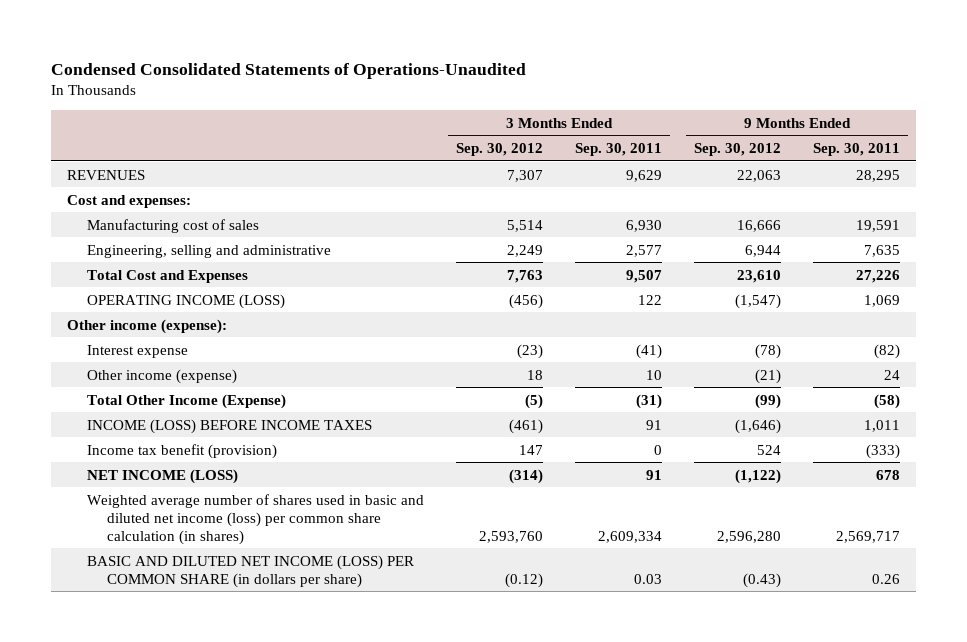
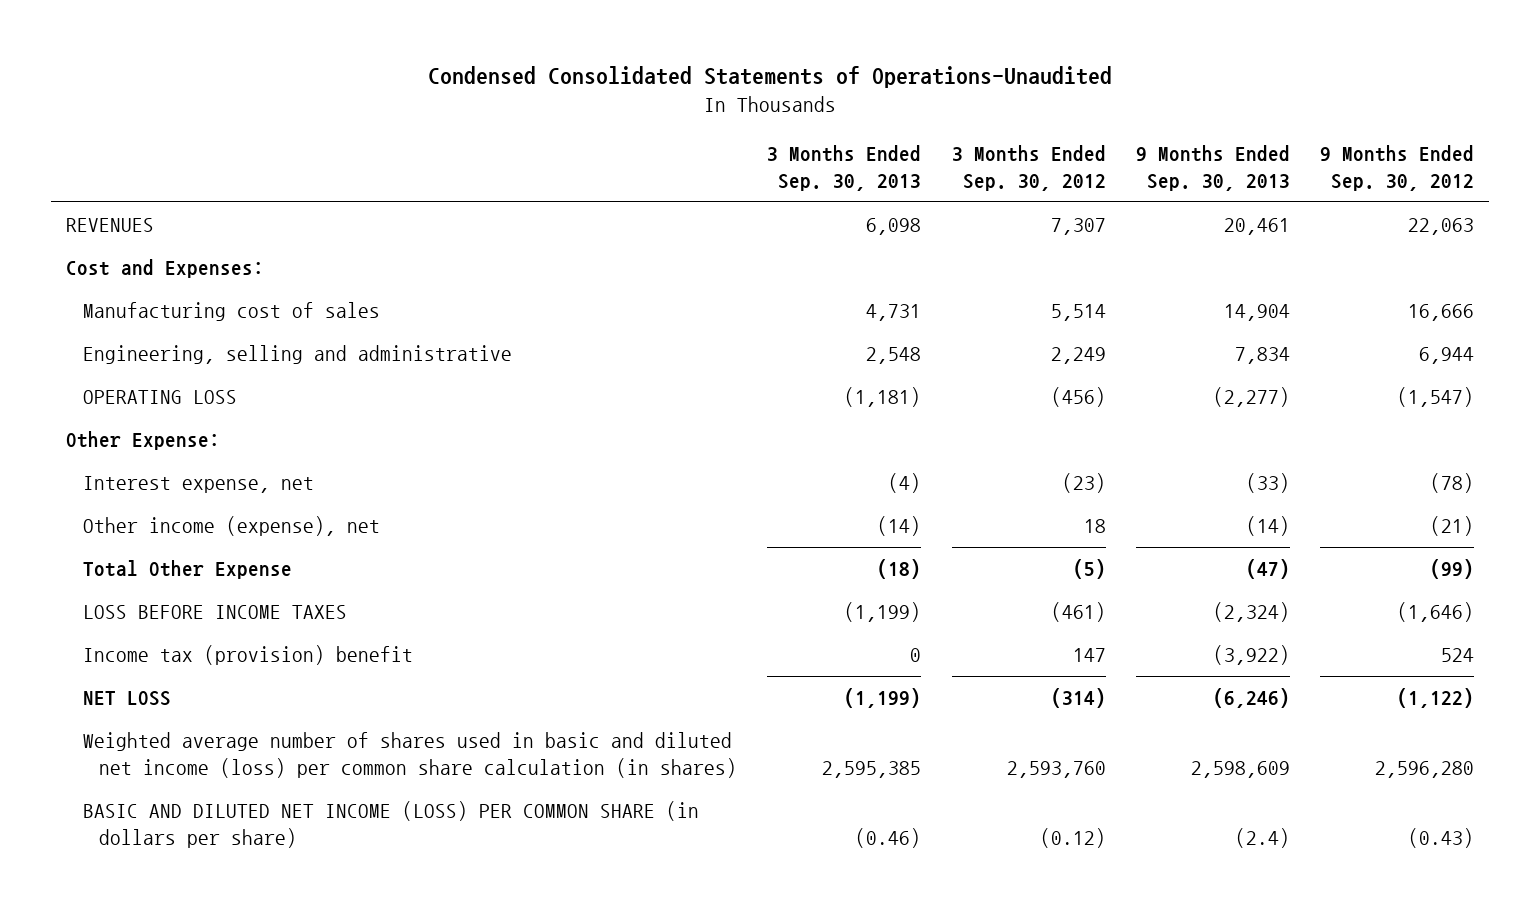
- | 3 Months Ended Sep. 30, 2012 | 3 Months Ended Sep. 30, 2011 | 9 Months Ended Sep. 30, 2012 | 9 Months Ended Sep. 30, 2011
+ | 3 Months Ended Sep. 30, 2013 | 3 Months Ended Sep. 30, 2012 | 9 Months Ended Sep. 30, 2013 | 9 Months Ended Sep. 30, 2012
- Cost and expenses:
+ Cost and Expenses:
- Total Cost and Expenses | 7,763 | 9,507 | 23,610 | 27,226
- OPERATING INCOME (LOSS) | (456) | 122 | (1,547) | 1,069
- Other income (expense):
- Interest expense | (23) | (41) | (78) | (82)
- Other income (expense) | 18 | 10 | (21) | 24
- Total Other Income (Expense) | (5) | (31) | (99) | (58)
- INCOME (LOSS) BEFORE INCOME TAXES | (461) | 91 | (1,646) | 1,011
- Income tax benefit (provision) | 147 | 0 | 524 | (333)
- NET INCOME (LOSS) | (314) | 91 | (1,122) | 678
+ OPERATING LOSS | (1,181) | (456) | (2,277) | (1,547)
+ Other Expense:
+ Interest expense, net | (4) | (23) | (33) | (78)
+ Other income (expense), net | (14) | 18 | (14) | (21)
+ Total Other Expense | (18) | (5) | (47) | (99)
+ LOSS BEFORE INCOME TAXES | (1,199) | (461) | (2,324) | (1,646)
+ Income tax (provision) benefit | 0 | 147 | (3,922) | 524
+ NET LOSS | (1,199) | (314) | (6,246) | (1,122)

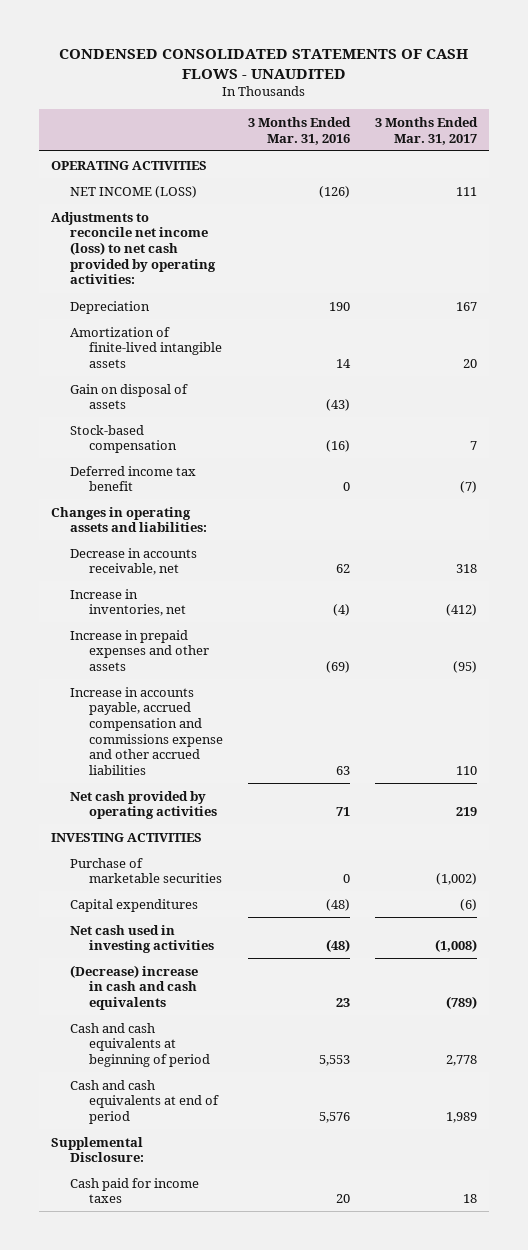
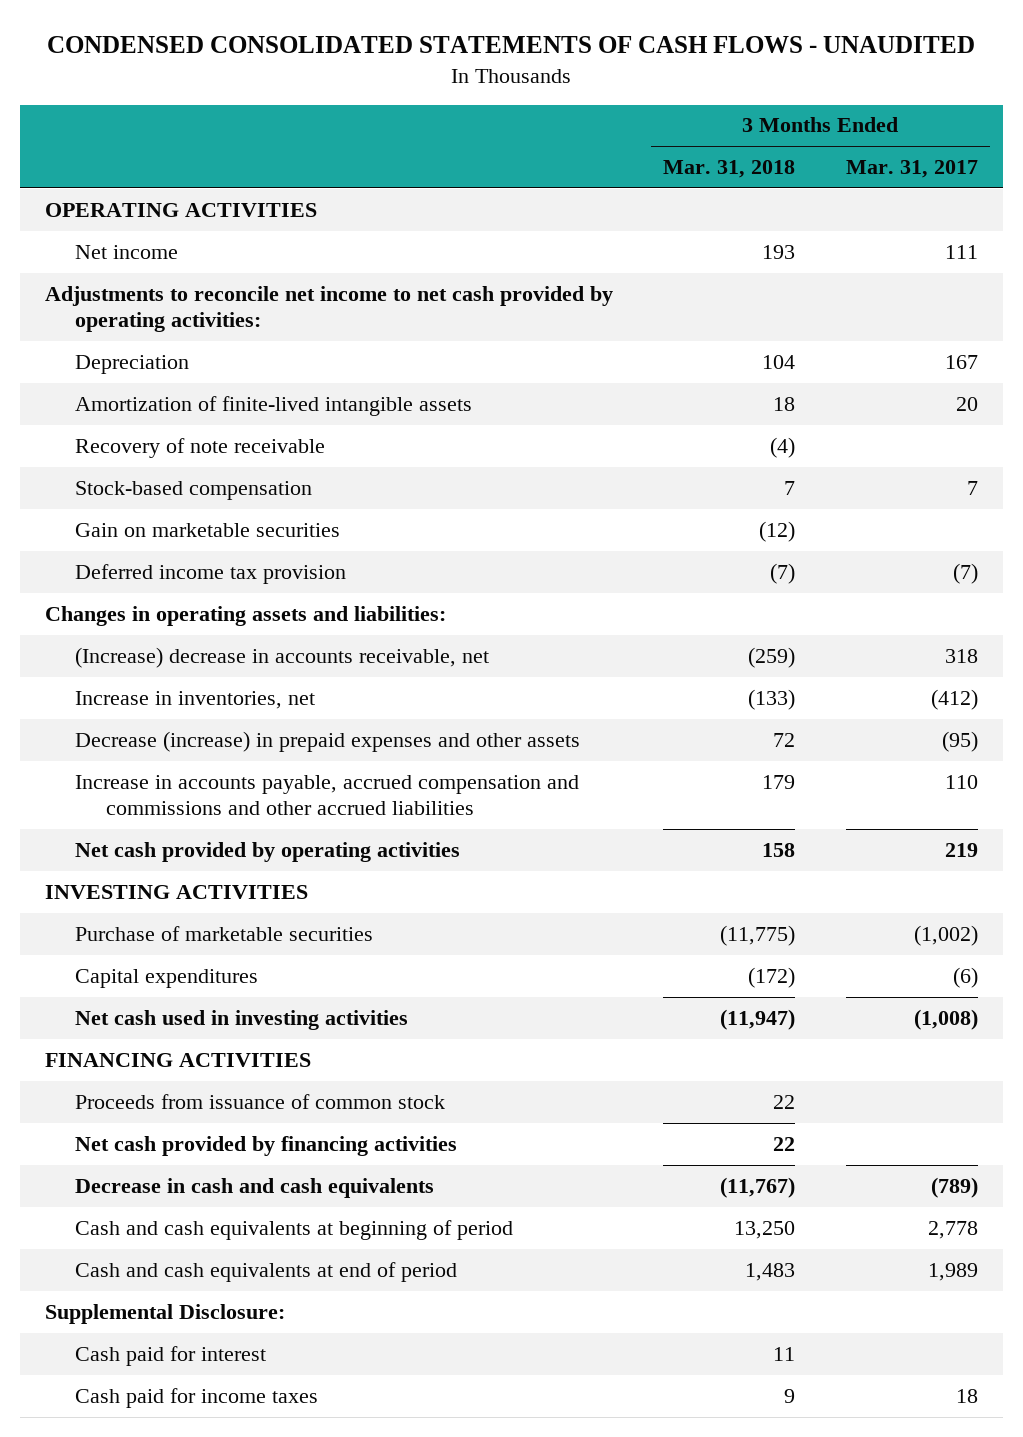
- | 3 Months Ended Mar. 31, 2016 | 3 Months Ended Mar. 31, 2017
+ | 3 Months Ended Mar. 31, 2018 | 3 Months Ended Mar. 31, 2017
- NET INCOME (LOSS) | (126) | 111
- Adjustments to reconcile net income (loss) to net cash provided by operating activities:
+ Net income | 193 | 111
+ Adjustments to reconcile net income to net cash provided by operating activities:
- Gain on disposal of assets | (43) |
+ Recovery of note receivable | (4) |
- Deferred income tax benefit | 0 | (7)
+ Gain on marketable securities | (12) |
+ Deferred income tax provision | (7) | (7)
- Decrease in accounts receivable, net | 62 | 318
+ (Increase) decrease in accounts receivable, net | (259) | 318
- Increase in prepaid expenses and other assets | (69) | (95)
- Increase in accounts payable, accrued compensation and commissions expense and other accrued liabilities | 63 | 110
+ Decrease (increase) in prepaid expenses and other assets | 72 | (95)
+ Increase in accounts payable, accrued compensation and commissions and other accrued liabilities | 179 | 110
- (Decrease) increase in cash and cash equivalents | 23 | (789)
+ FINANCING ACTIVITIES
+ Proceeds from issuance of common stock | 22 |
+ Net cash provided by financing activities | 22 |
+ Decrease in cash and cash equivalents | (11,767) | (789)
+ Cash paid for interest | 11 |

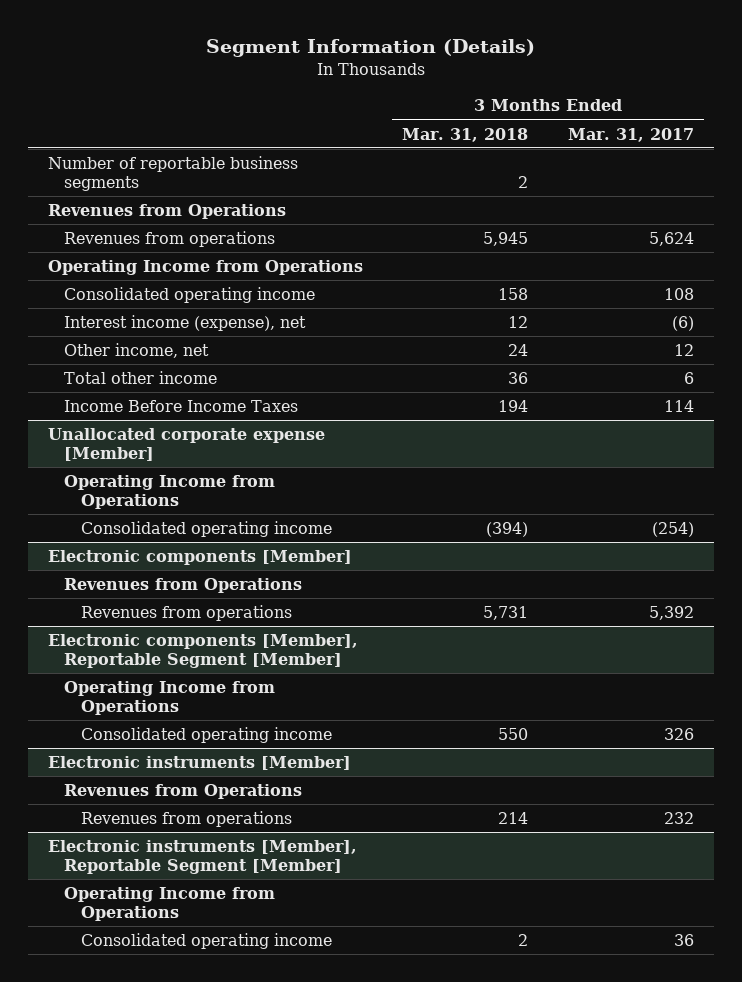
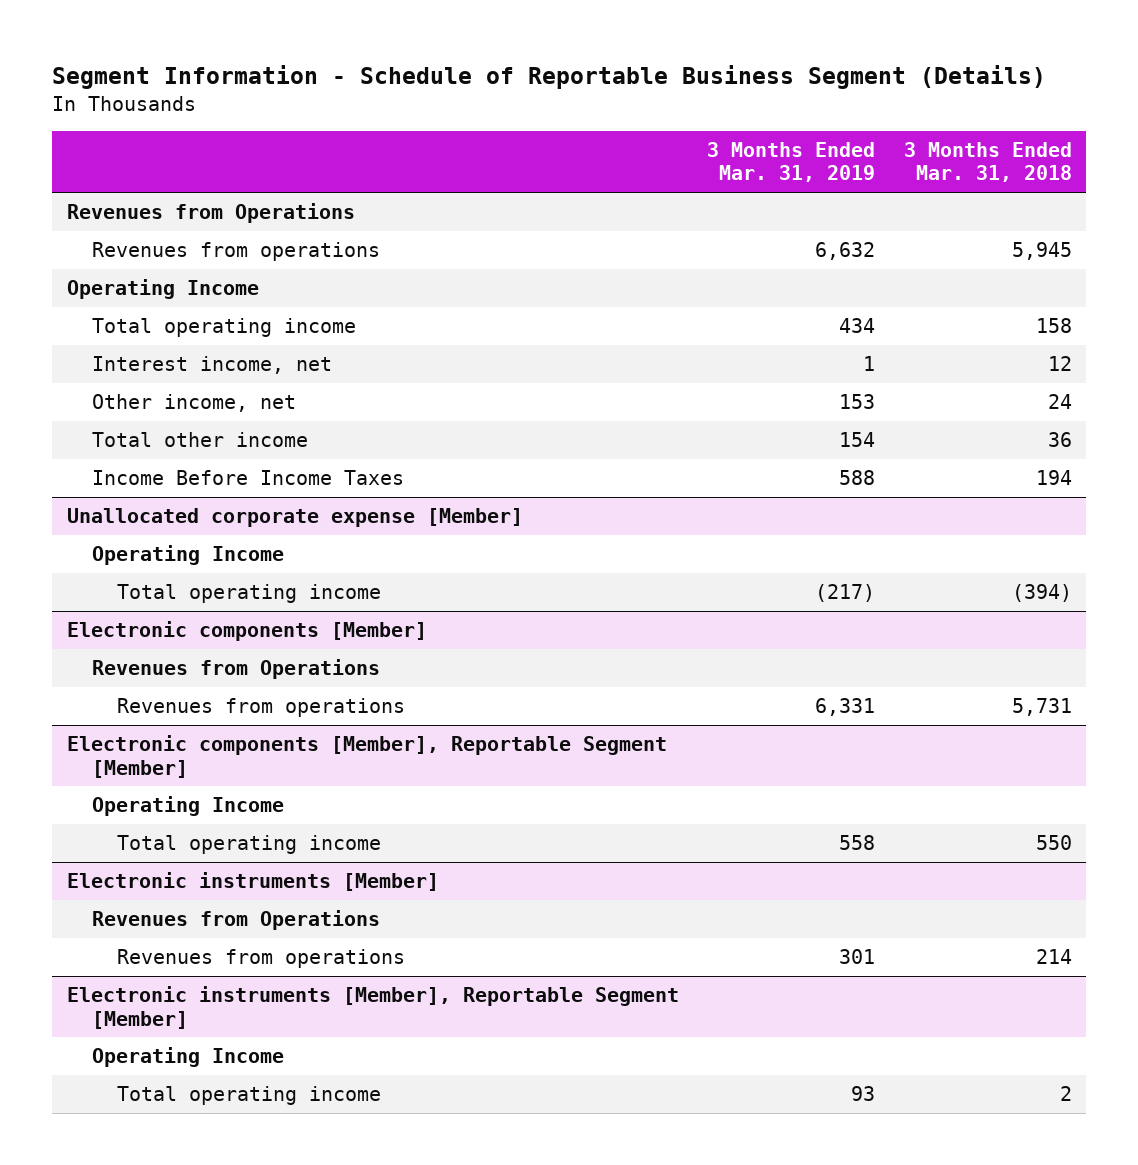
- Segment Information (Details)
+ Segment Information - Schedule of Reportable Business Segment (Details)
- | 3 Months Ended Mar. 31, 2018 | 3 Months Ended Mar. 31, 2017
+ | 3 Months Ended Mar. 31, 2019 | 3 Months Ended Mar. 31, 2018
- Number of reportable business segments | 2 |
- Operating Income from Operations
- Consolidated operating income | 158 | 108
- Interest income (expense), net | 12 | (6)
+ Operating Income
+ Total operating income | 434 | 158
+ Interest income, net | 1 | 12
@ Unallocated corporate expense [Member]
- Operating Income from Operations
- Consolidated operating income | (394) | (254)
+ Operating Income
+ Total operating income | (217) | (394)
@ Electronic components [Member], Reportable Segment [Member]
- Operating Income from Operations
- Consolidated operating income | 550 | 326
+ Operating Income
+ Total operating income | 558 | 550
@ Electronic instruments [Member], Reportable Segment [Member]
- Operating Income from Operations
- Consolidated operating income | 2 | 36
+ Operating Income
+ Total operating income | 93 | 2

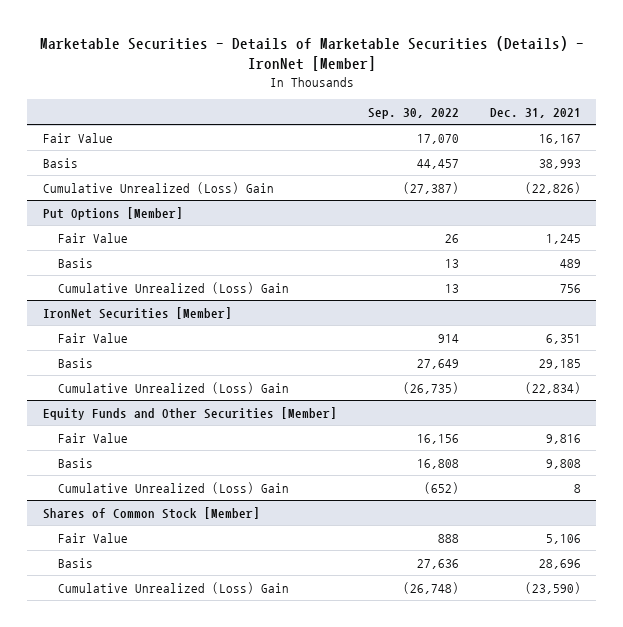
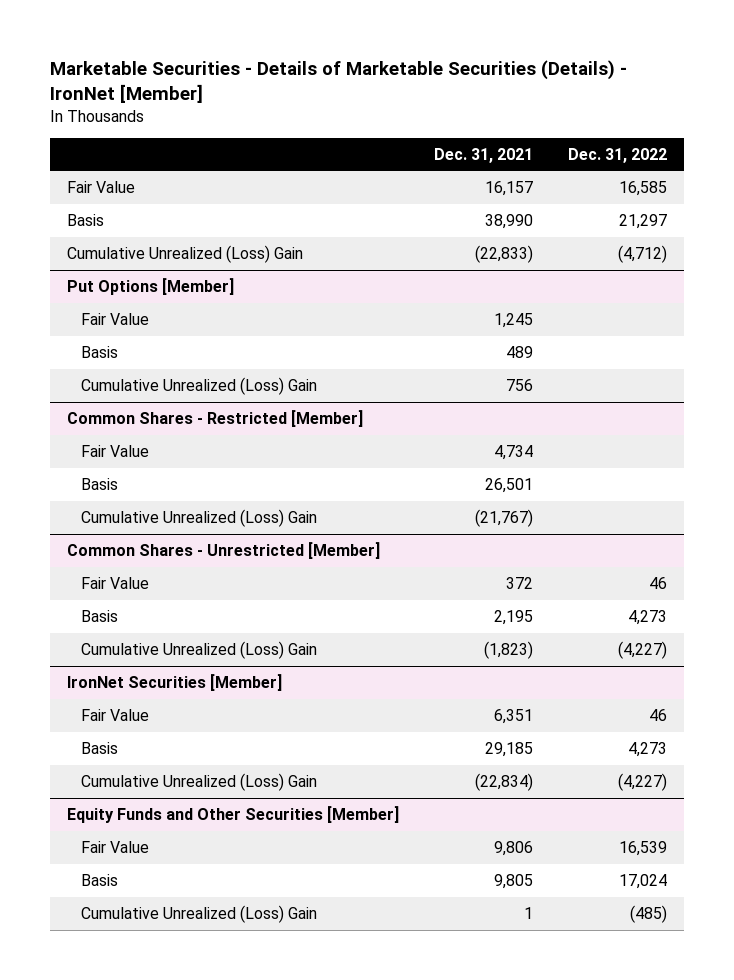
- | Sep. 30, 2022 | Dec. 31, 2021
+ | Dec. 31, 2021 | Dec. 31, 2022
- Fair Value | 17,070 | 16,167
- Basis | 44,457 | 38,993
- Cumulative Unrealized (Loss) Gain | (27,387) | (22,826)
+ Fair Value | 16,157 | 16,585
+ Basis | 38,990 | 21,297
+ Cumulative Unrealized (Loss) Gain | (22,833) | (4,712)
+ Common Shares - Restricted [Member]
+ Fair Value | 4,734 |
+ Basis | 26,501 |
+ Cumulative Unrealized (Loss) Gain | (21,767) |
+ Common Shares - Unrestricted [Member]
+ Fair Value | 372 | 46
+ Basis | 2,195 | 4,273
+ Cumulative Unrealized (Loss) Gain | (1,823) | (4,227)
@ Equity Funds and Other Securities [Member]
- Fair Value | 16,156 | 9,816
- Basis | 16,808 | 9,808
- Cumulative Unrealized (Loss) Gain | (652) | 8
- Shares of Common Stock [Member]
- Fair Value | 888 | 5,106
- Basis | 27,636 | 28,696
- Cumulative Unrealized (Loss) Gain | (26,748) | (23,590)
@ Equity Funds and Other Securities [Member]
+ Fair Value | 9,806 | 16,539
+ Basis | 9,805 | 17,024
+ Cumulative Unrealized (Loss) Gain | 1 | (485)

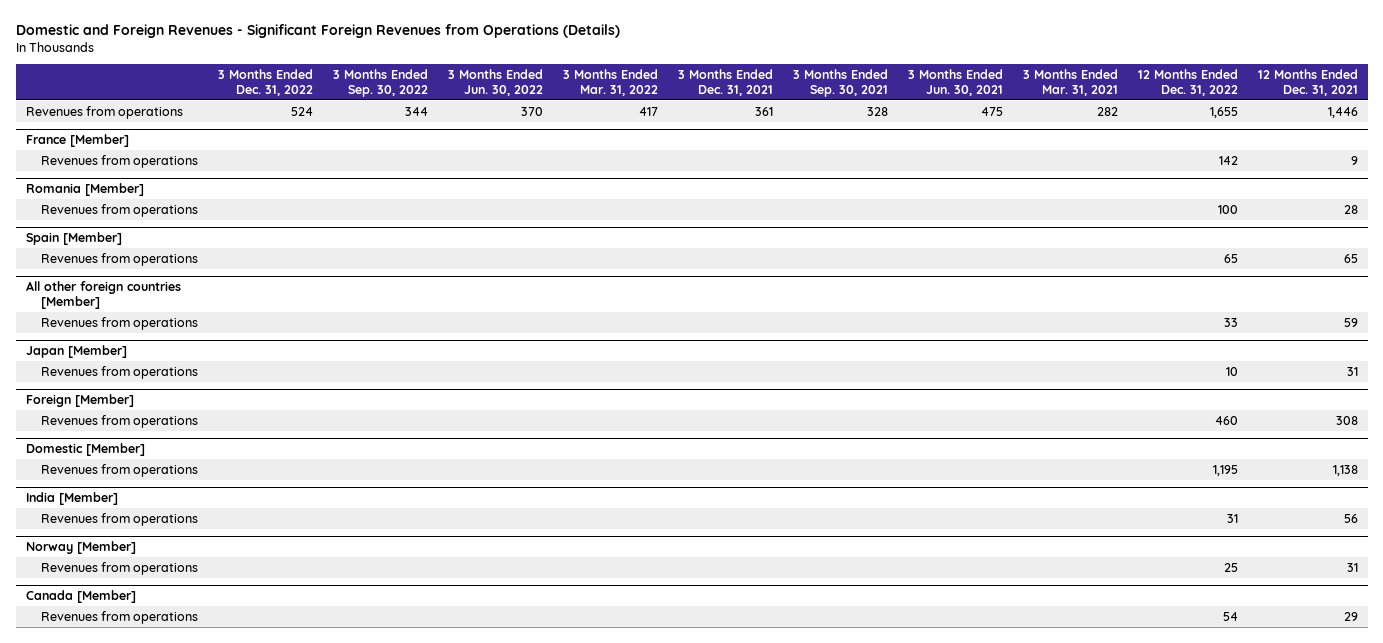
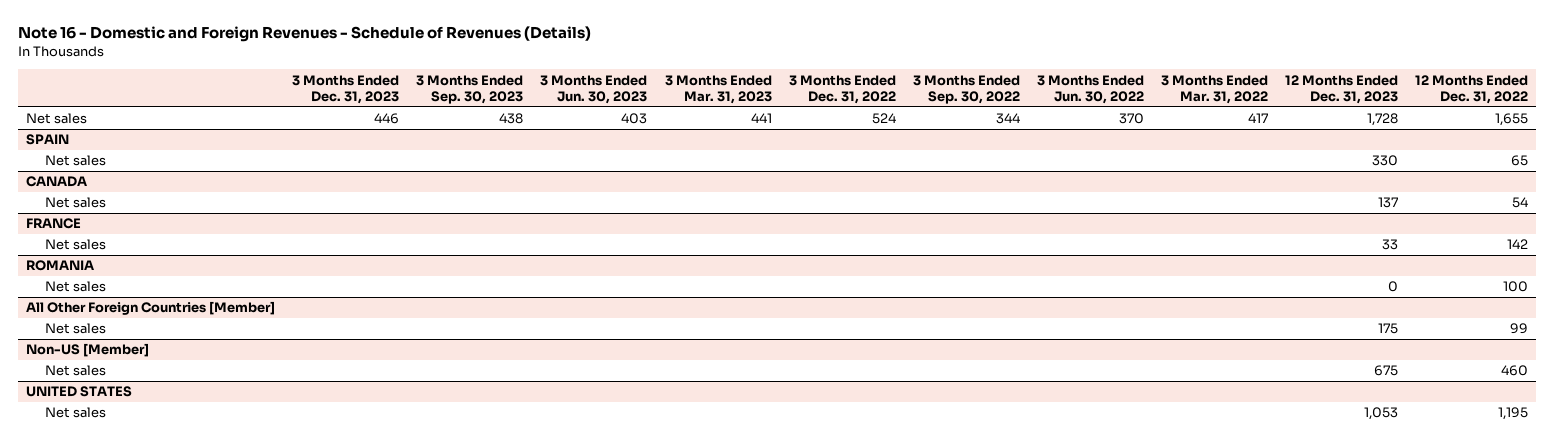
- Domestic and Foreign Revenues - Significant Foreign Revenues from Operations (Details)
+ Note 16 - Domestic and Foreign Revenues - Schedule of Revenues (Details)
- | 3 Months Ended Dec. 31, 2022 | 3 Months Ended Sep. 30, 2022 | 3 Months Ended Jun. 30, 2022 | 3 Months Ended Mar. 31, 2022 | 3 Months Ended Dec. 31, 2021 | 3 Months Ended Sep. 30, 2021 | 3 Months Ended Jun. 30, 2021 | 3 Months Ended Mar. 31, 2021 | 12 Months Ended Dec. 31, 2022 | 12 Months Ended Dec. 31, 2021
+ | 3 Months Ended Dec. 31, 2023 | 3 Months Ended Sep. 30, 2023 | 3 Months Ended Jun. 30, 2023 | 3 Months Ended Mar. 31, 2023 | 3 Months Ended Dec. 31, 2022 | 3 Months Ended Sep. 30, 2022 | 3 Months Ended Jun. 30, 2022 | 3 Months Ended Mar. 31, 2022 | 12 Months Ended Dec. 31, 2023 | 12 Months Ended Dec. 31, 2022
- Revenues from operations | 524 | 344 | 370 | 417 | 361 | 328 | 475 | 282 | 1,655 | 1,446
- France [Member]
- Revenues from operations | | | | | | | | | 142 | 9
- Romania [Member]
- Revenues from operations | | | | | | | | | 100 | 28
- Spain [Member]
- Revenues from operations | | | | | | | | | 65 | 65
- All other foreign countries [Member]
- Revenues from operations | | | | | | | | | 33 | 59
- Japan [Member]
- Revenues from operations | | | | | | | | | 10 | 31
- Foreign [Member]
- Revenues from operations | | | | | | | | | 460 | 308
- Domestic [Member]
- Revenues from operations | | | | | | | | | 1,195 | 1,138
- India [Member]
- Revenues from operations | | | | | | | | | 31 | 56
- Norway [Member]
- Revenues from operations | | | | | | | | | 25 | 31
- Canada [Member]
- Revenues from operations | | | | | | | | | 54 | 29
+ Net sales | 446 | 438 | 403 | 441 | 524 | 344 | 370 | 417 | 1,728 | 1,655
+ SPAIN
+ Net sales | | | | | | | | | 330 | 65
+ CANADA
+ Net sales | | | | | | | | | 137 | 54
+ FRANCE
+ Net sales | | | | | | | | | 33 | 142
+ ROMANIA
+ Net sales | | | | | | | | | 0 | 100
+ All Other Foreign Countries [Member]
+ Net sales | | | | | | | | | 175 | 99
+ Non-US [Member]
+ Net sales | | | | | | | | | 675 | 460
+ UNITED STATES
+ Net sales | | | | | | | | | 1,053 | 1,195

